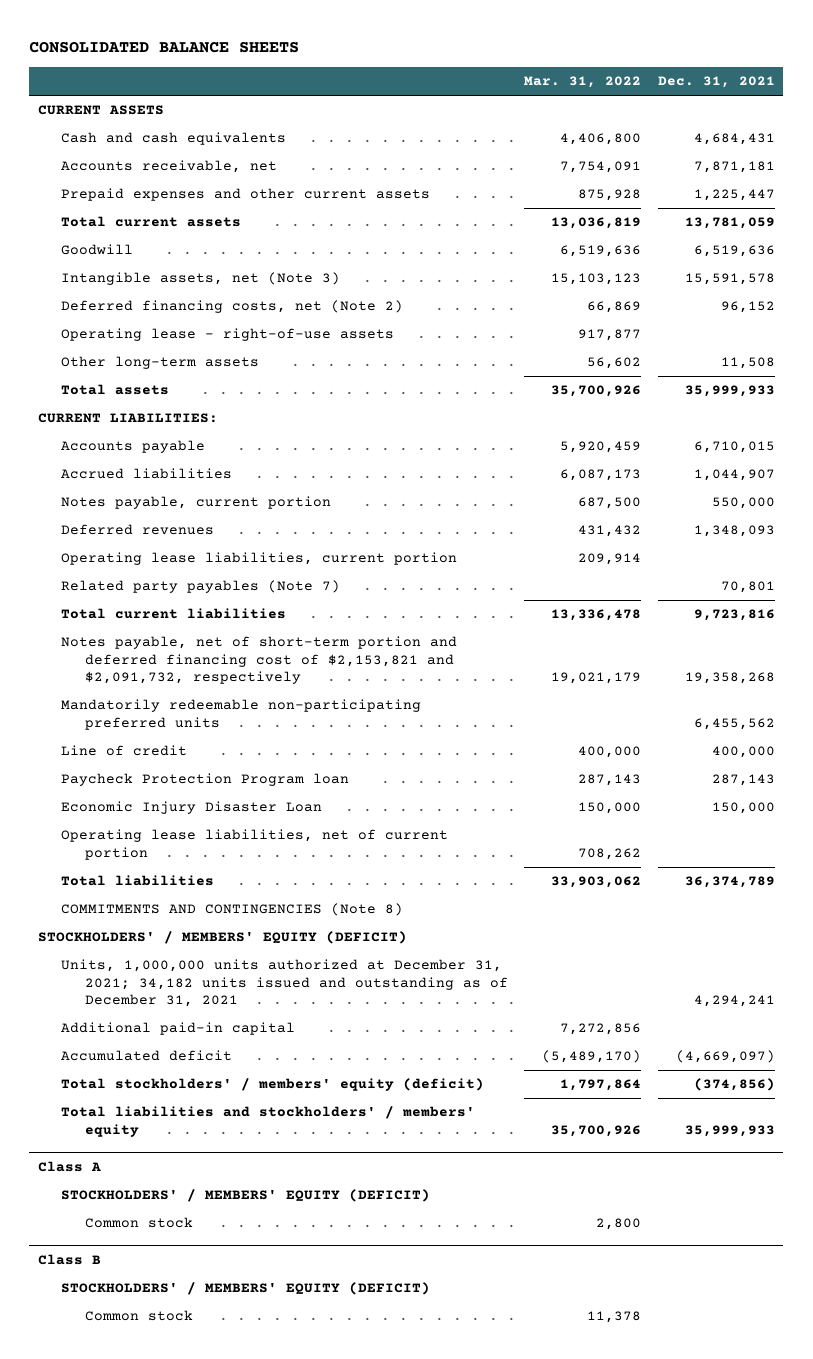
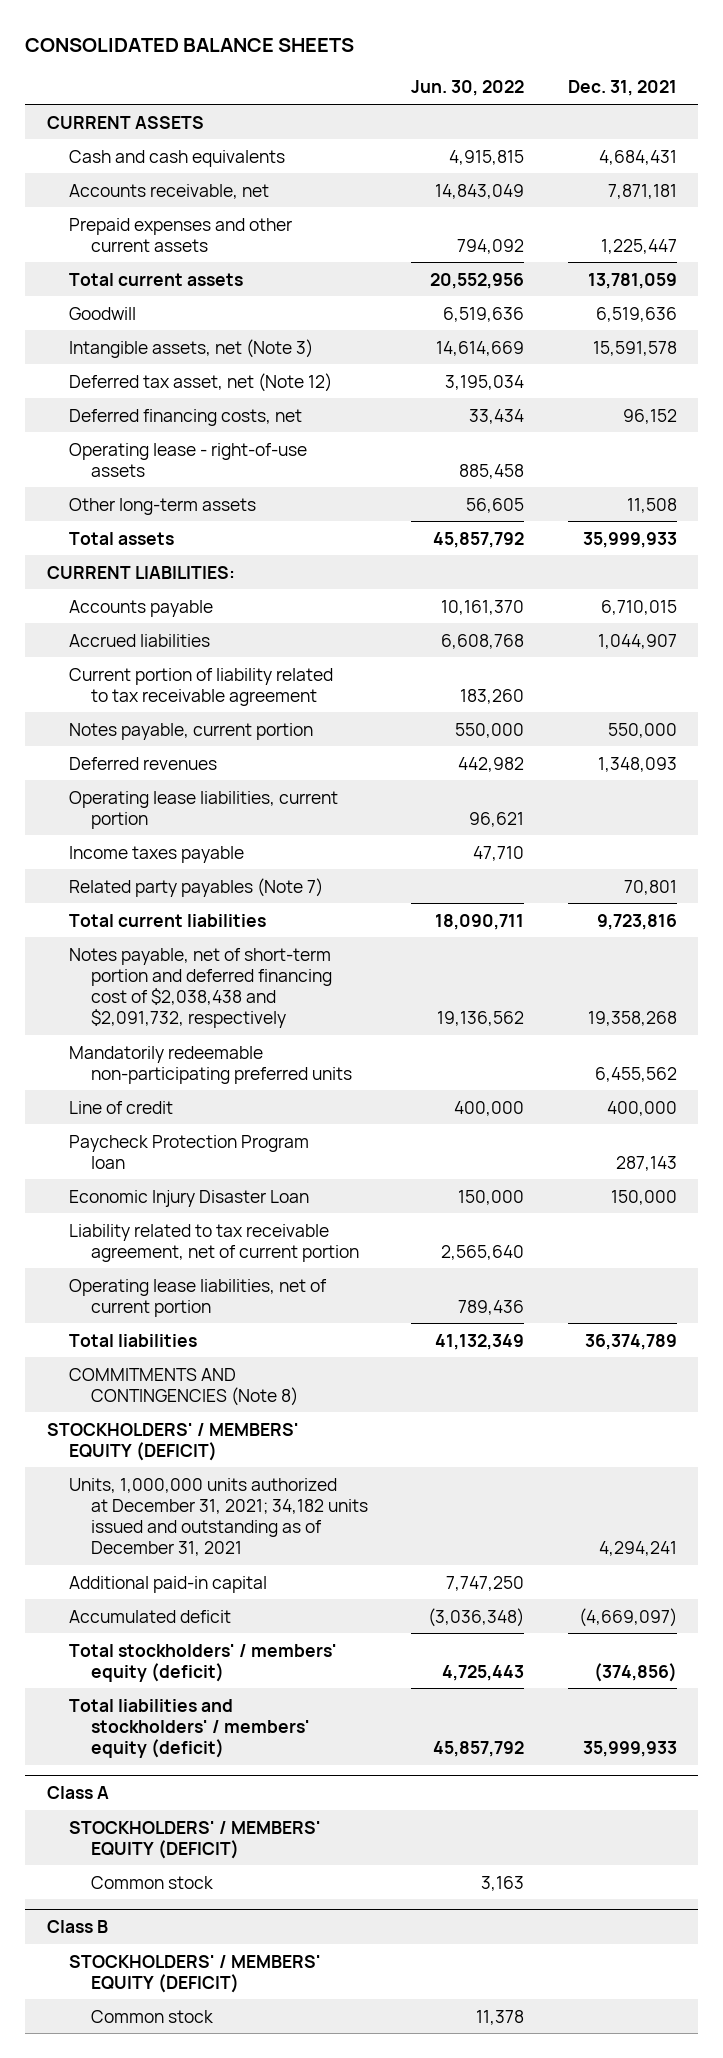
- | Mar. 31, 2022 | Dec. 31, 2021
+ | Jun. 30, 2022 | Dec. 31, 2021
- Deferred financing costs, net (Note 2) | 66,869 | 96,152
+ Deferred tax asset, net (Note 12) | 3,195,034 |
+ Deferred financing costs, net | 33,434 | 96,152
+ Current portion of liability related to tax receivable agreement | 183,260 |
+ Income taxes payable | 47,710 |
- Notes payable, net of short-term portion and deferred financing cost of $2,153,821 and $2,091,732, respectively | 19,021,179 | 19,358,268
+ Notes payable, net of short-term portion and deferred financing cost of $2,038,438 and $2,091,732, respectively | 19,136,562 | 19,358,268
+ Liability related to tax receivable agreement, net of current portion | 2,565,640 |
- Total liabilities and stockholders' / members' equity | 35,700,926 | 35,999,933
+ Total liabilities and stockholders' / members' equity (deficit) | 45,857,792 | 35,999,933

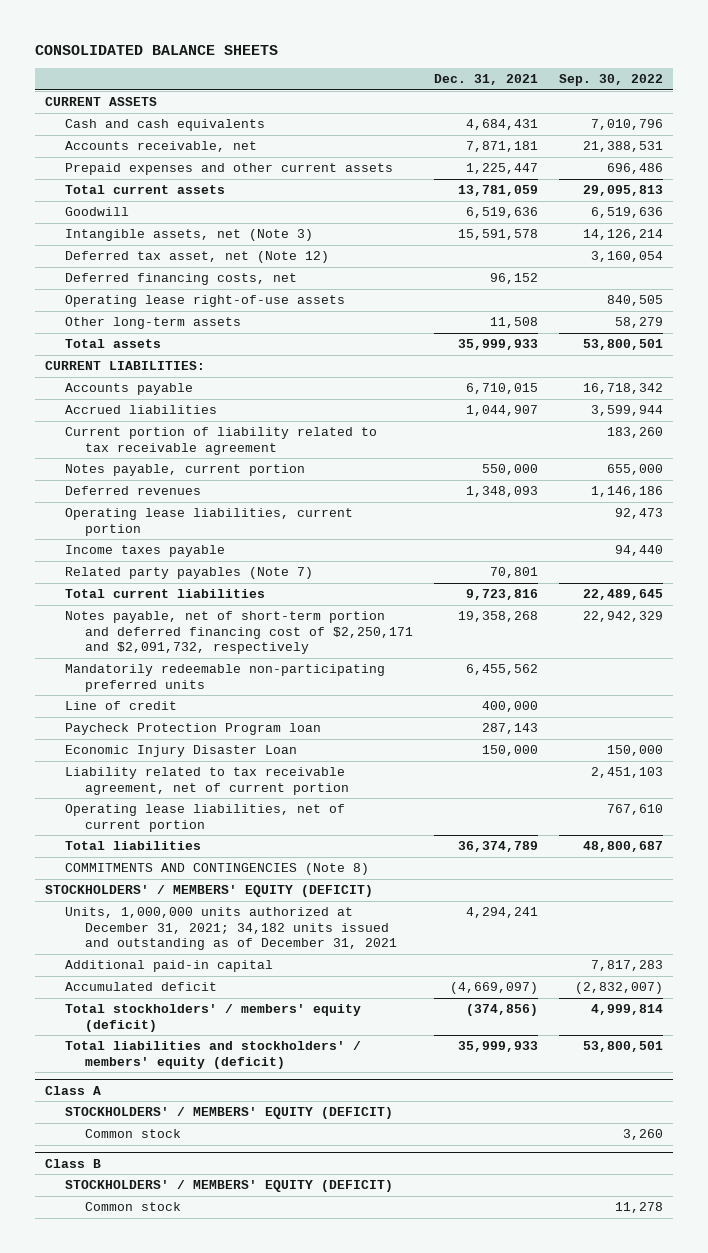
- | Jun. 30, 2022 | Dec. 31, 2021
+ | Dec. 31, 2021 | Sep. 30, 2022
- Operating lease - right-of-use assets | 885,458 |
+ Operating lease right-of-use assets | | 840,505
- Notes payable, net of short-term portion and deferred financing cost of $2,038,438 and $2,091,732, respectively | 19,136,562 | 19,358,268
+ Notes payable, net of short-term portion and deferred financing cost of $2,250,171 and $2,091,732, respectively | 19,358,268 | 22,942,329

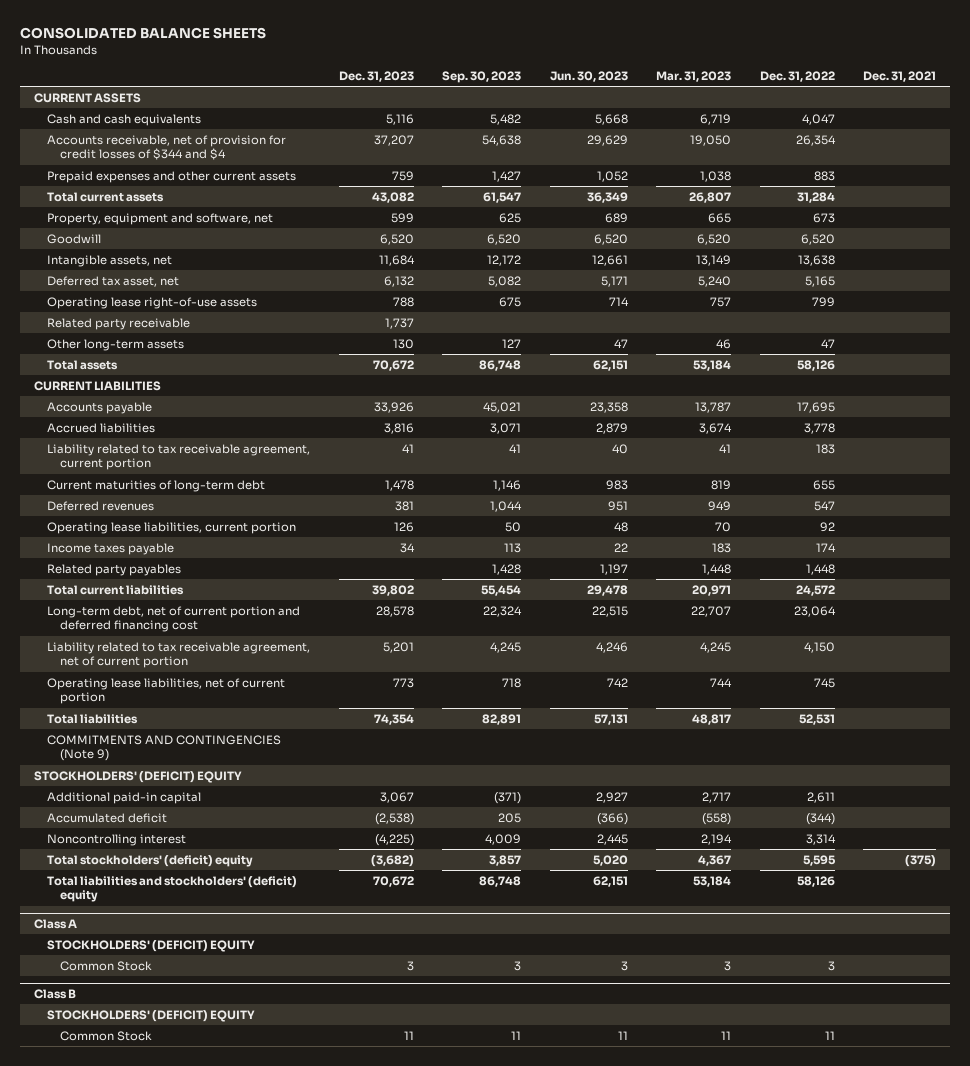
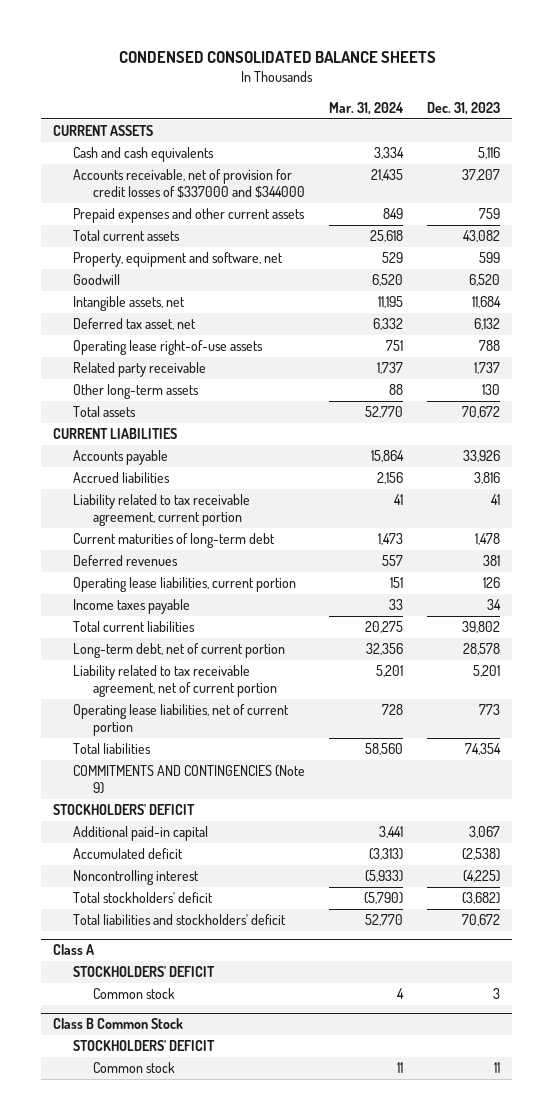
- CONSOLIDATED BALANCE SHEETS
+ CONDENSED CONSOLIDATED BALANCE SHEETS
- | Dec. 31, 2023 | Sep. 30, 2023 | Jun. 30, 2023 | Mar. 31, 2023 | Dec. 31, 2022 | Dec. 31, 2021
+ | Mar. 31, 2024 | Dec. 31, 2023
- Accounts receivable, net of provision for credit losses of $344 and $4 | 37,207 | 54,638 | 29,629 | 19,050 | 26,354 |
+ Accounts receivable, net of provision for credit losses of $337000 and $344000 | 21,435 | 37,207
- Related party payables | | 1,428 | 1,197 | 1,448 | 1,448 |
- Long-term debt, net of current portion and deferred financing cost | 28,578 | 22,324 | 22,515 | 22,707 | 23,064 |
+ Long-term debt, net of current portion | 32,356 | 28,578
- STOCKHOLDERS' (DEFICIT) EQUITY
+ STOCKHOLDERS' DEFICIT
- Total stockholders' (deficit) equity | (3,682) | 3,857 | 5,020 | 4,367 | 5,595 | (375)
- Total liabilities and stockholders' (deficit) equity | 70,672 | 86,748 | 62,151 | 53,184 | 58,126 |
+ Total stockholders' deficit | (5,790) | (3,682)
+ Total liabilities and stockholders' deficit | 52,770 | 70,672
@ Class A
- STOCKHOLDERS' (DEFICIT) EQUITY
- Common Stock | 3 | 3 | 3 | 3 | 3 |
- Class B
- STOCKHOLDERS' (DEFICIT) EQUITY
- Common Stock | 11 | 11 | 11 | 11 | 11 |
@ Class A
+ STOCKHOLDERS' DEFICIT
+ Common stock | 4 | 3
+ Class B Common Stock
+ STOCKHOLDERS' DEFICIT
+ Common stock | 11 | 11

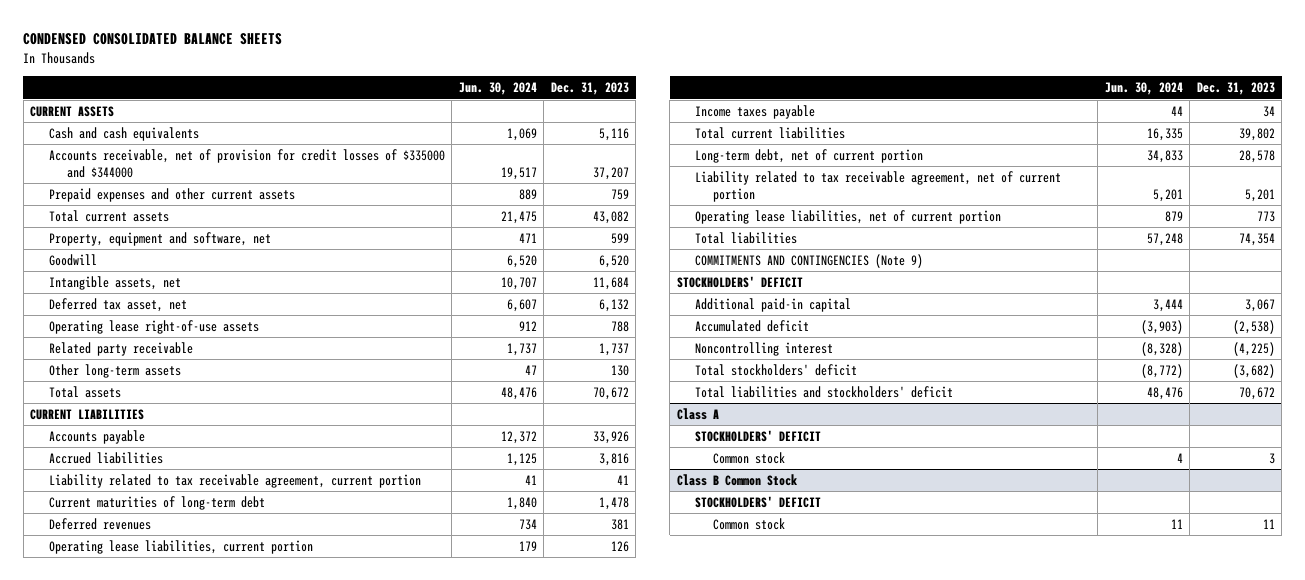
- | Mar. 31, 2024 | Dec. 31, 2023
+ | Jun. 30, 2024 | Dec. 31, 2023
- Accounts receivable, net of provision for credit losses of $337000 and $344000 | 21,435 | 37,207
+ Accounts receivable, net of provision for credit losses of $335000 and $344000 | 19,517 | 37,207

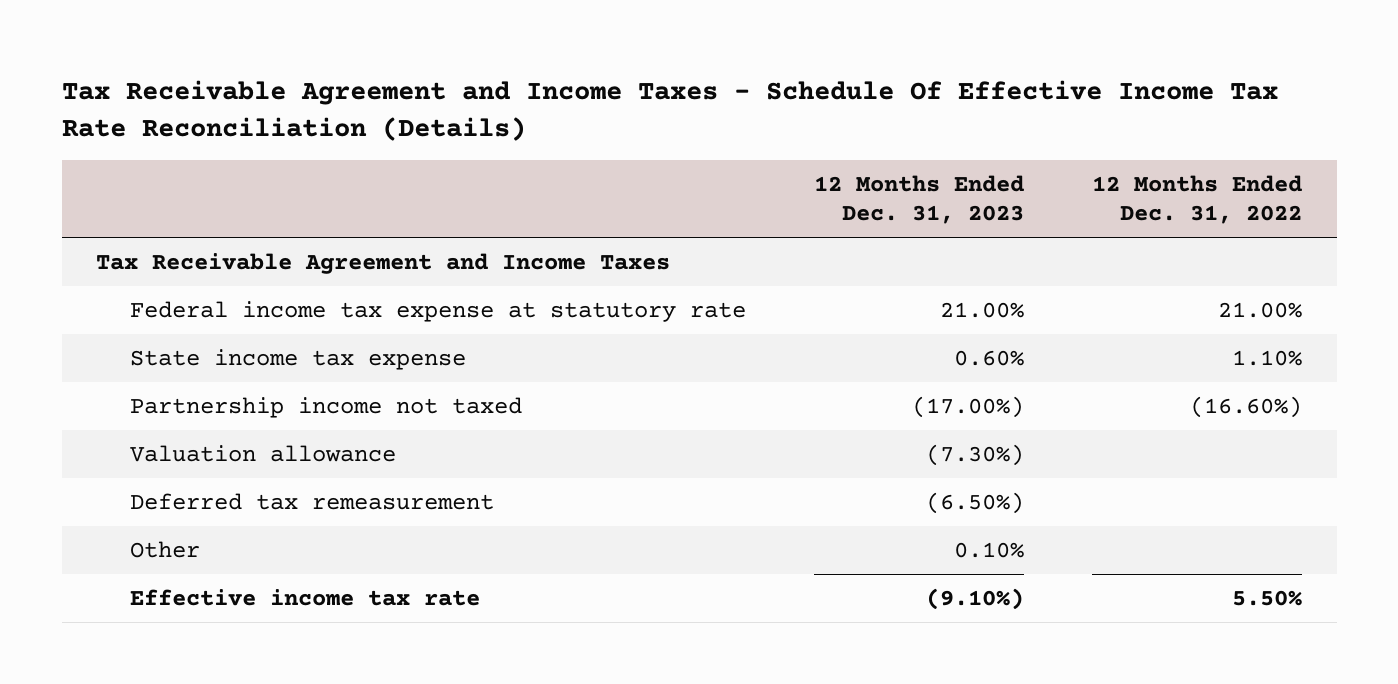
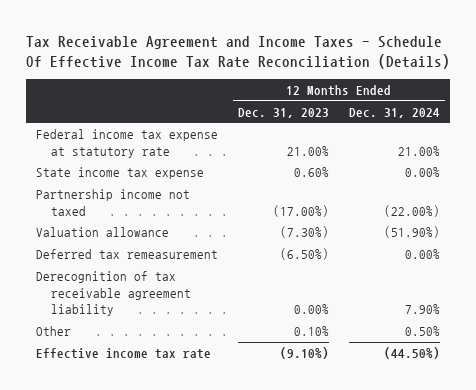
- | 12 Months Ended Dec. 31, 2023 | 12 Months Ended Dec. 31, 2022
+ | 12 Months Ended Dec. 31, 2023 | 12 Months Ended Dec. 31, 2024
- Tax Receivable Agreement and Income Taxes
+ Derecognition of tax receivable agreement liability | 0.00% | 7.90%

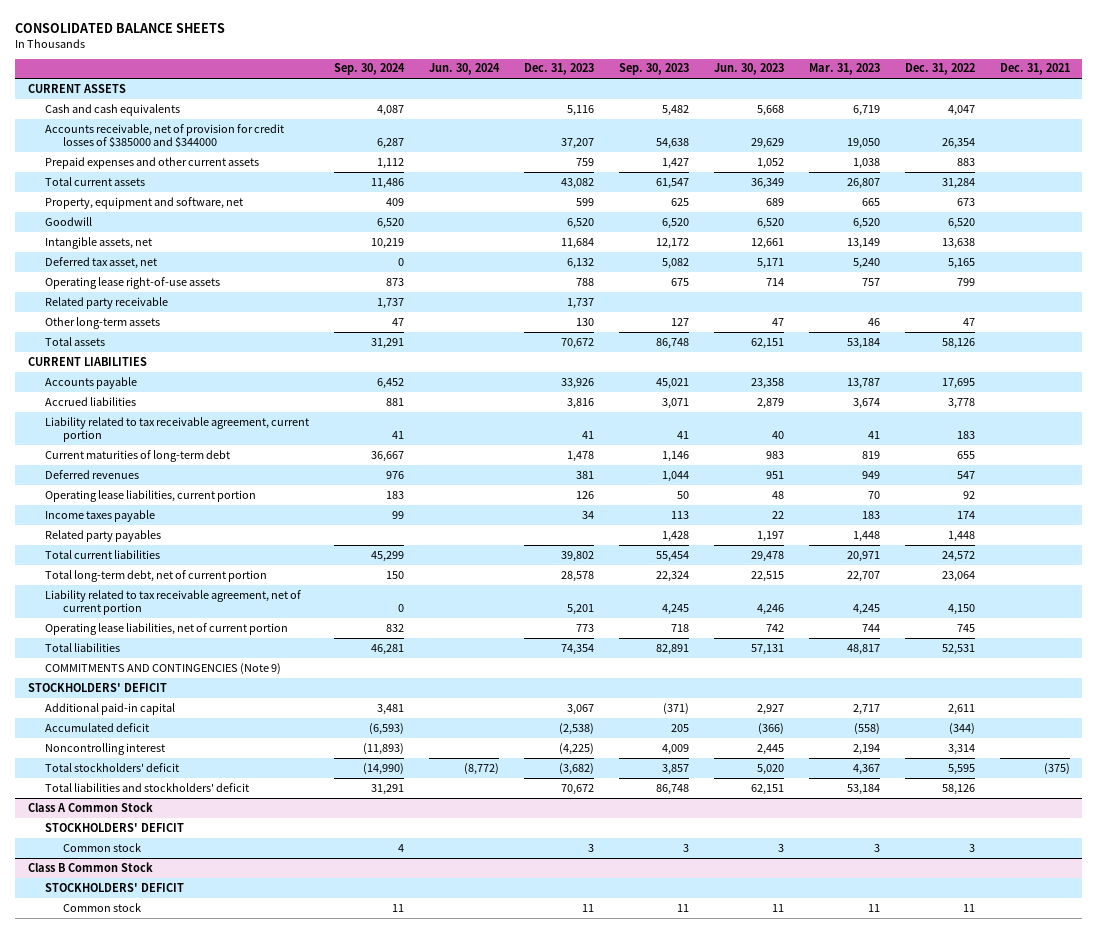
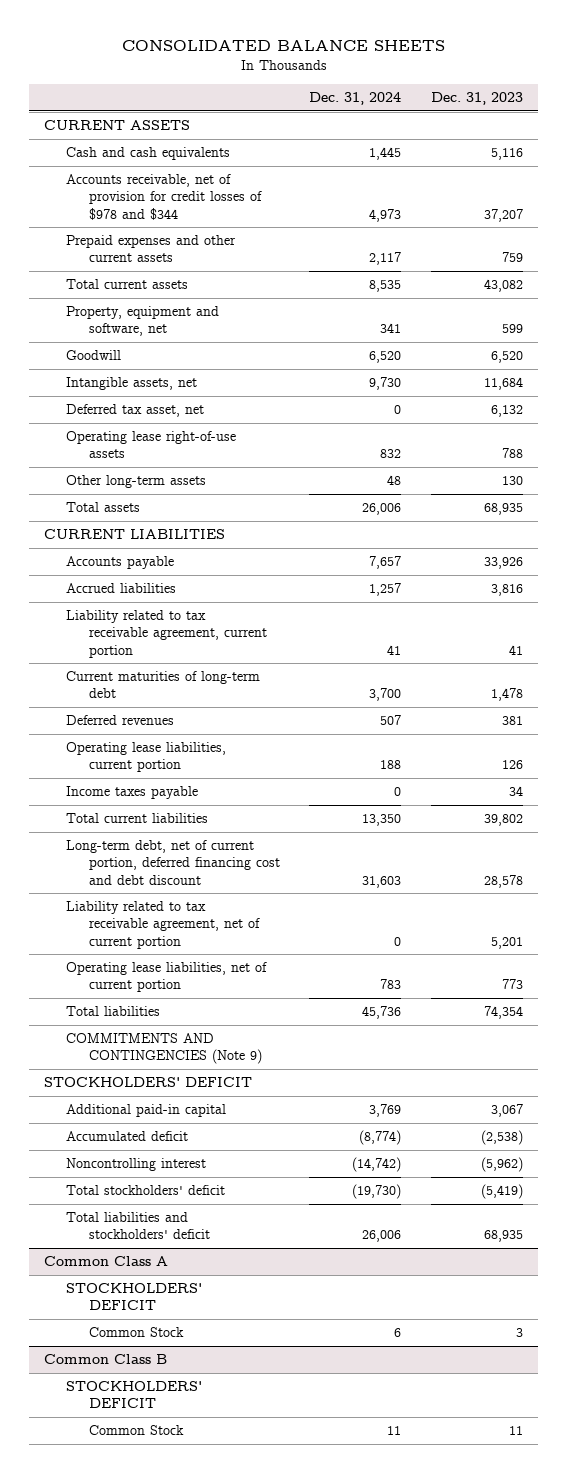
- | Sep. 30, 2024 | Jun. 30, 2024 | Dec. 31, 2023 | Sep. 30, 2023 | Jun. 30, 2023 | Mar. 31, 2023 | Dec. 31, 2022 | Dec. 31, 2021
+ | Dec. 31, 2024 | Dec. 31, 2023
- Accounts receivable, net of provision for credit losses of $385000 and $344000 | 6,287 | | 37,207 | 54,638 | 29,629 | 19,050 | 26,354 |
+ Accounts receivable, net of provision for credit losses of $978 and $344 | 4,973 | 37,207
- Related party receivable | 1,737 | | 1,737 | | | | |
- Total assets | 31,291 | | 70,672 | 86,748 | 62,151 | 53,184 | 58,126 |
+ Total assets | 26,006 | 68,935
- Related party payables | | | | 1,428 | 1,197 | 1,448 | 1,448 |
- Total long-term debt, net of current portion | 150 | | 28,578 | 22,324 | 22,515 | 22,707 | 23,064 |
+ Long-term debt, net of current portion, deferred financing cost and debt discount | 31,603 | 28,578
- Noncontrolling interest | (11,893) | | (4,225) | 4,009 | 2,445 | 2,194 | 3,314 |
- Total stockholders' deficit | (14,990) | (8,772) | (3,682) | 3,857 | 5,020 | 4,367 | 5,595 | (375)
- Total liabilities and stockholders' deficit | 31,291 | | 70,672 | 86,748 | 62,151 | 53,184 | 58,126 |
- Class A Common Stock
+ Noncontrolling interest | (14,742) | (5,962)
+ Total stockholders' deficit | (19,730) | (5,419)
+ Total liabilities and stockholders' deficit | 26,006 | 68,935
+ Common Class A
- Common stock | 4 | | 3 | 3 | 3 | 3 | 3 |
- Class B Common Stock
+ Common Stock | 6 | 3
+ Common Class B
- Common stock | 11 | | 11 | 11 | 11 | 11 | 11 |
+ Common Stock | 11 | 11

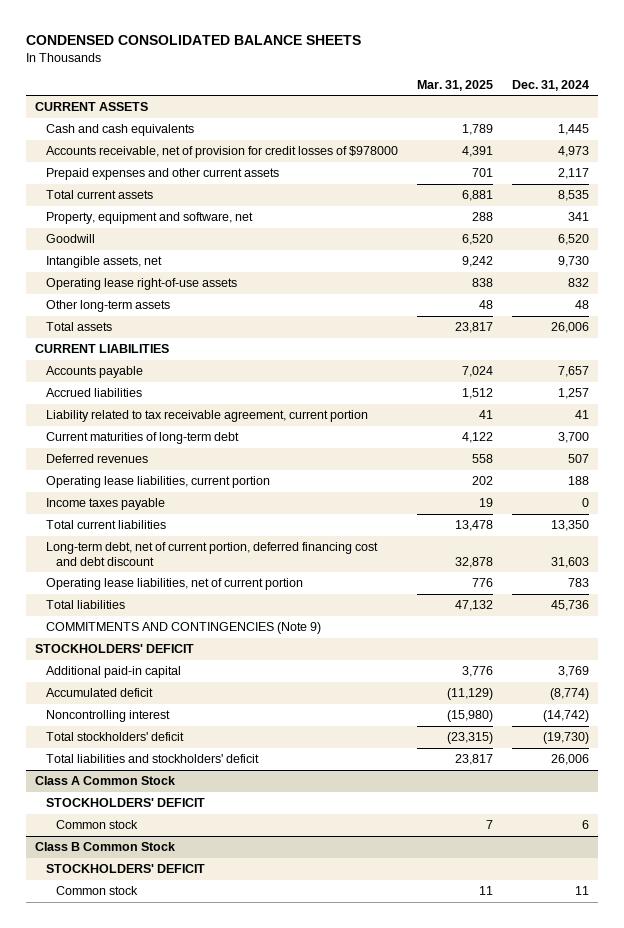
- CONSOLIDATED BALANCE SHEETS
+ CONDENSED CONSOLIDATED BALANCE SHEETS
- | Dec. 31, 2024 | Dec. 31, 2023
+ | Mar. 31, 2025 | Dec. 31, 2024
- Accounts receivable, net of provision for credit losses of $978 and $344 | 4,973 | 37,207
+ Accounts receivable, net of provision for credit losses of $978000 | 4,391 | 4,973
- Deferred tax asset, net | 0 | 6,132
- Liability related to tax receivable agreement, net of current portion | 0 | 5,201
- Common Class A
+ Class A Common Stock
- Common Stock | 6 | 3
- Common Class B
+ Common stock | 7 | 6
+ Class B Common Stock
- Common Stock | 11 | 11
+ Common stock | 11 | 11

